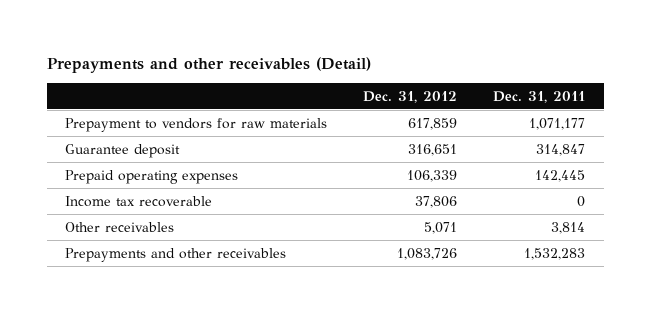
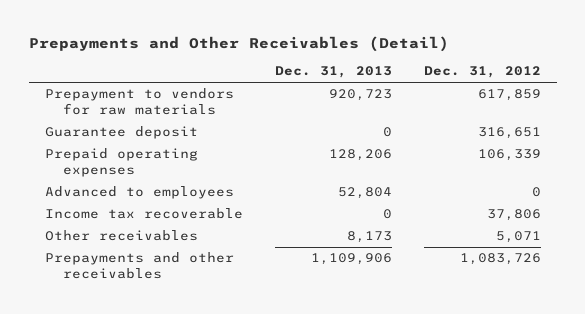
- Prepayments and other receivables (Detail)
+ Prepayments and Other Receivables (Detail)
- | Dec. 31, 2012 | Dec. 31, 2011
+ | Dec. 31, 2013 | Dec. 31, 2012
+ Advanced to employees | 52,804 | 0

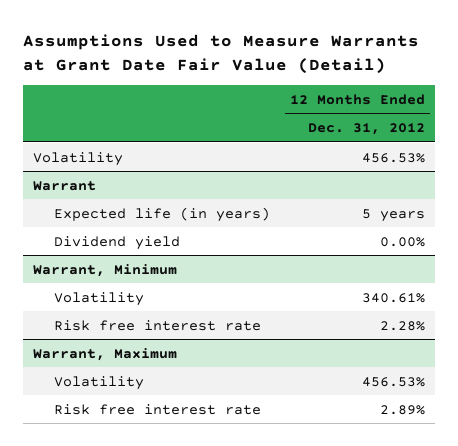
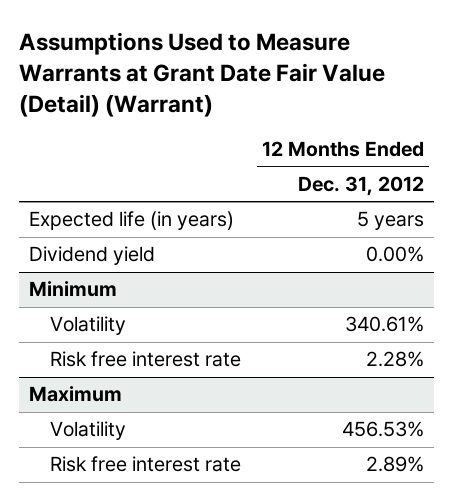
- Assumptions Used to Measure Warrants at Grant Date Fair Value (Detail)
+ Assumptions Used to Measure Warrants at Grant Date Fair Value (Detail) (Warrant)
- Volatility | 456.53%
- Warrant
- Warrant, Minimum
+ Minimum
- Warrant, Maximum
+ Maximum

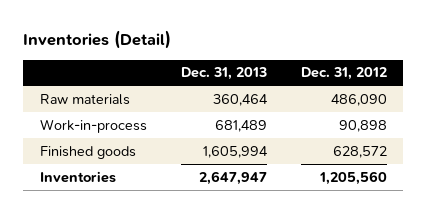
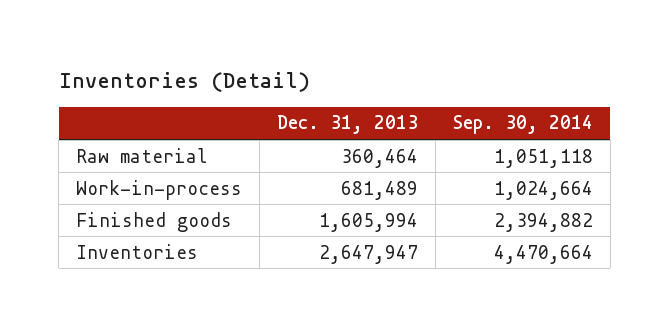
- | Dec. 31, 2013 | Dec. 31, 2012
+ | Dec. 31, 2013 | Sep. 30, 2014
- Raw materials | 360,464 | 486,090
+ Raw material | 360,464 | 1,051,118

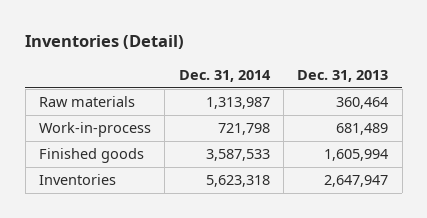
- | Dec. 31, 2013 | Sep. 30, 2014
+ | Dec. 31, 2014 | Dec. 31, 2013
- Raw material | 360,464 | 1,051,118
+ Raw materials | 1,313,987 | 360,464

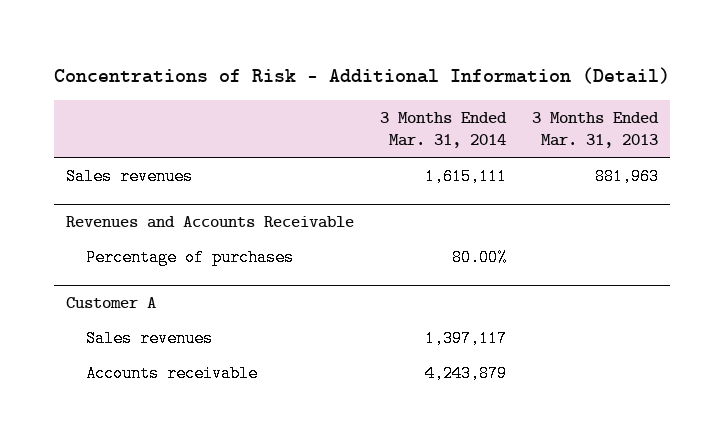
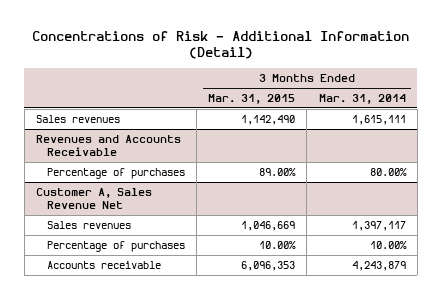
- | 3 Months Ended Mar. 31, 2014 | 3 Months Ended Mar. 31, 2013
+ | 3 Months Ended Mar. 31, 2015 | 3 Months Ended Mar. 31, 2014
- Customer A
+ Customer A, Sales Revenue Net
+ Percentage of purchases | 10.00% | 10.00%

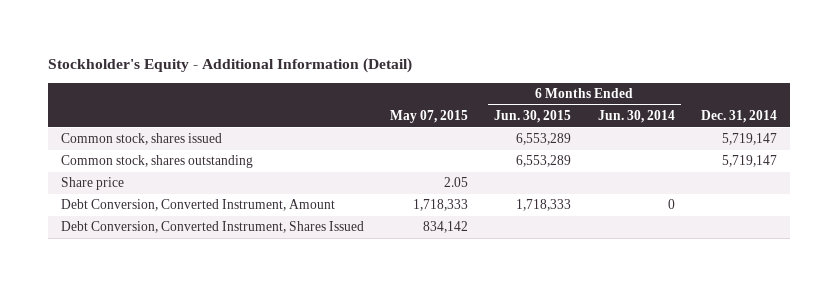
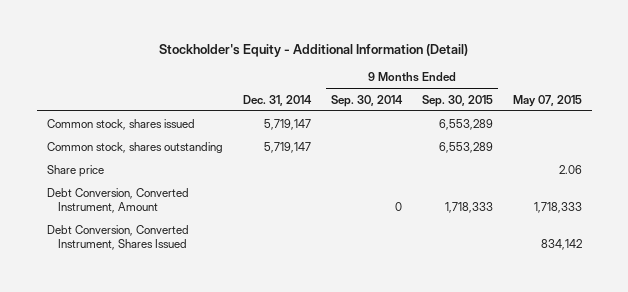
- | May 07, 2015 | 6 Months Ended Jun. 30, 2015 | 6 Months Ended Jun. 30, 2014 | Dec. 31, 2014
+ | Dec. 31, 2014 | 9 Months Ended Sep. 30, 2014 | 9 Months Ended Sep. 30, 2015 | May 07, 2015
- Share price | 2.05 | | |
+ Share price | | | | 2.06

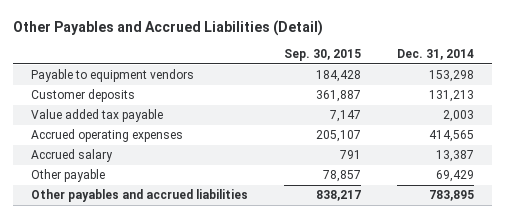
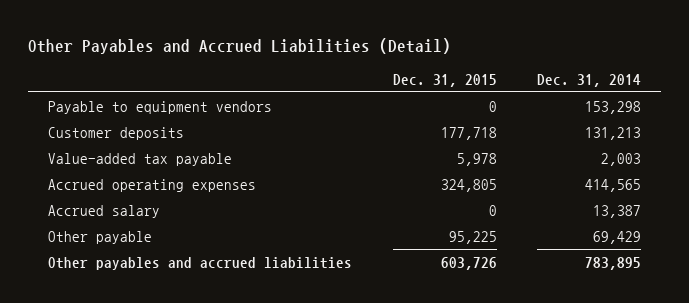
- | Sep. 30, 2015 | Dec. 31, 2014
+ | Dec. 31, 2015 | Dec. 31, 2014
- Value added tax payable | 7,147 | 2,003
+ Value-added tax payable | 5,978 | 2,003

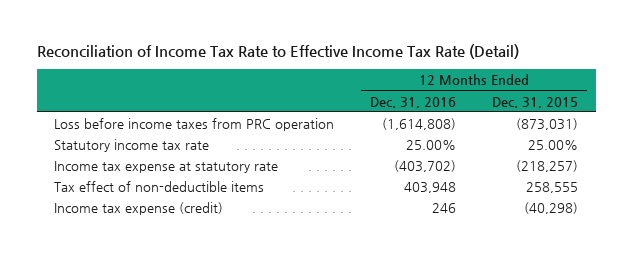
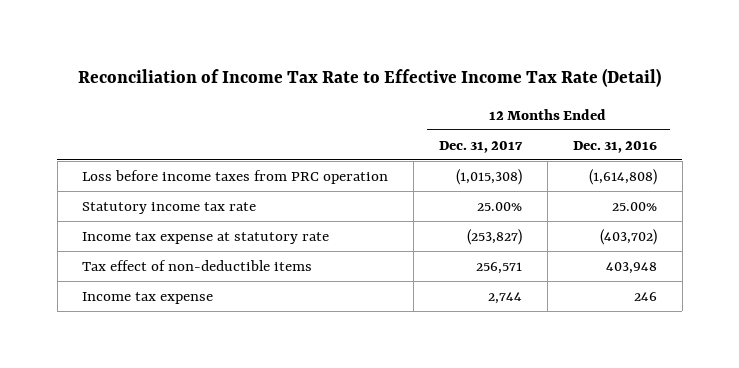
- | 12 Months Ended Dec. 31, 2016 | 12 Months Ended Dec. 31, 2015
+ | 12 Months Ended Dec. 31, 2017 | 12 Months Ended Dec. 31, 2016
- Income tax expense (credit) | 246 | (40,298)
+ Income tax expense | 2,744 | 246

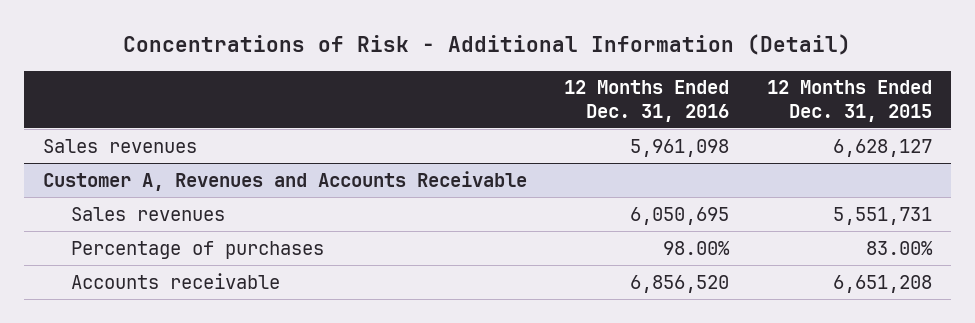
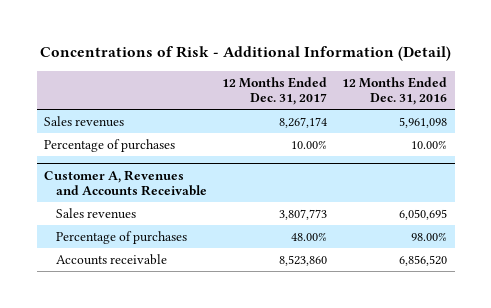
- | 12 Months Ended Dec. 31, 2016 | 12 Months Ended Dec. 31, 2015
+ | 12 Months Ended Dec. 31, 2017 | 12 Months Ended Dec. 31, 2016
+ Percentage of purchases | 10.00% | 10.00%

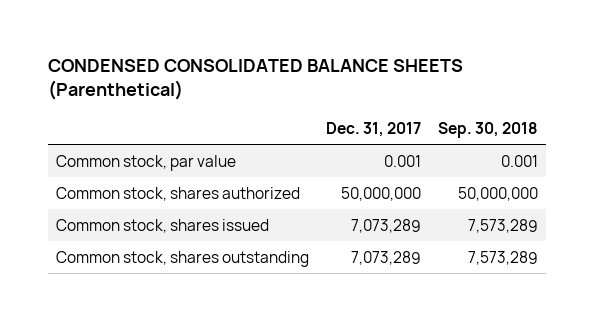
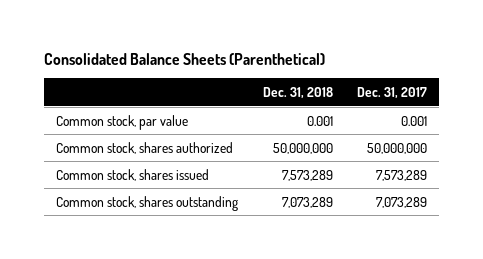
- CONDENSED CONSOLIDATED BALANCE SHEETS (Parenthetical)
+ Consolidated Balance Sheets (Parenthetical)
- | Dec. 31, 2017 | Sep. 30, 2018
+ | Dec. 31, 2018 | Dec. 31, 2017
- Common stock, shares issued | 7,073,289 | 7,573,289
+ Common stock, shares issued | 7,573,289 | 7,573,289

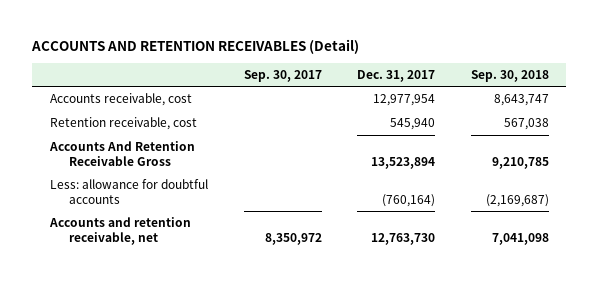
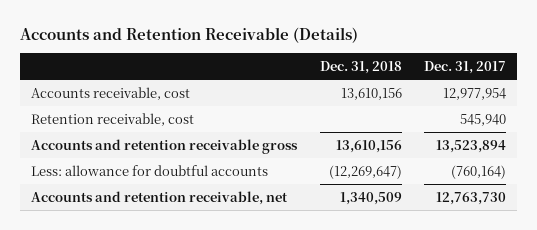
- ACCOUNTS AND RETENTION RECEIVABLES (Detail)
+ Accounts and Retention Receivable (Details)
- | Sep. 30, 2017 | Dec. 31, 2017 | Sep. 30, 2018
+ | Dec. 31, 2018 | Dec. 31, 2017
- Accounts And Retention Receivable Gross | | 13,523,894 | 9,210,785
+ Accounts and retention receivable gross | 13,610,156 | 13,523,894

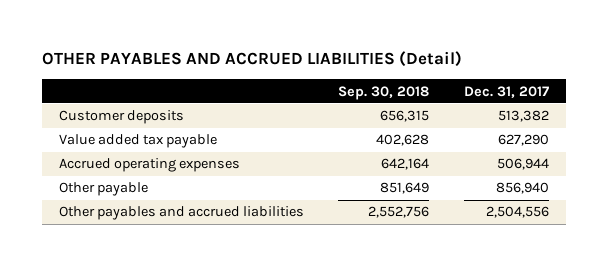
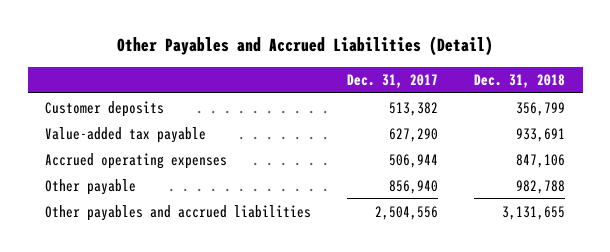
- OTHER PAYABLES AND ACCRUED LIABILITIES (Detail)
+ Other Payables and Accrued Liabilities (Detail)
- | Sep. 30, 2018 | Dec. 31, 2017
+ | Dec. 31, 2017 | Dec. 31, 2018
- Value added tax payable | 402,628 | 627,290
+ Value-added tax payable | 627,290 | 933,691

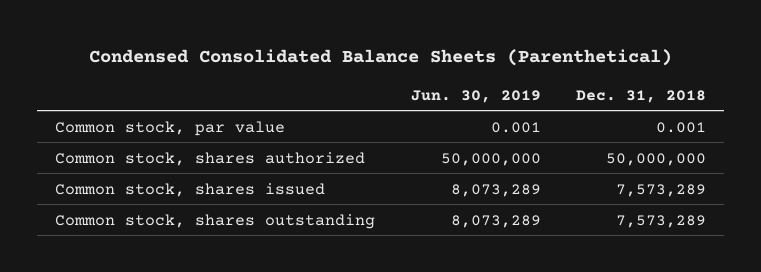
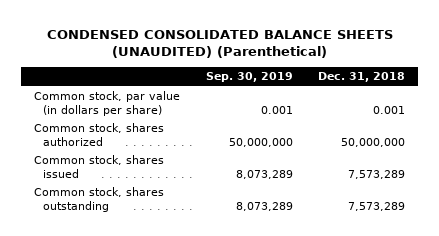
- Condensed Consolidated Balance Sheets (Parenthetical)
+ CONDENSED CONSOLIDATED BALANCE SHEETS (UNAUDITED) (Parenthetical)
- | Jun. 30, 2019 | Dec. 31, 2018
+ | Sep. 30, 2019 | Dec. 31, 2018
- Common stock, par value | 0.001 | 0.001
+ Common stock, par value (in dollars per share) | 0.001 | 0.001

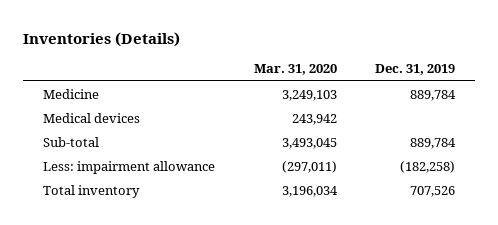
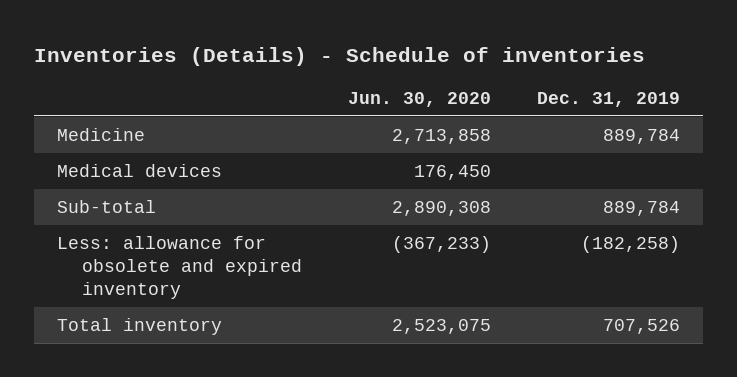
- Inventories (Details)
+ Inventories (Details) - Schedule of inventories
- | Mar. 31, 2020 | Dec. 31, 2019
+ | Jun. 30, 2020 | Dec. 31, 2019
- Less: impairment allowance | (297,011) | (182,258)
+ Less: allowance for obsolete and expired inventory | (367,233) | (182,258)

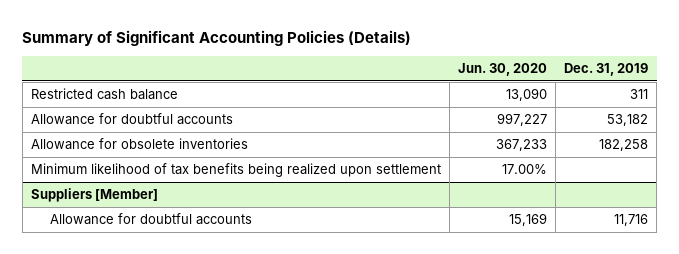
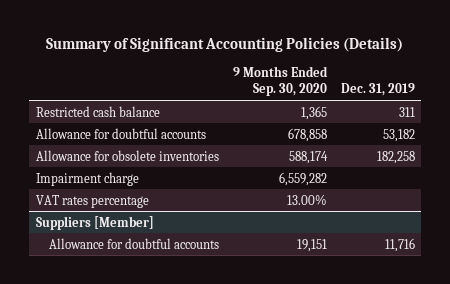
- | Jun. 30, 2020 | Dec. 31, 2019
+ | 9 Months Ended Sep. 30, 2020 | Dec. 31, 2019
- Minimum likelihood of tax benefits being realized upon settlement | 17.00% |
+ Impairment charge | 6,559,282 |
+ VAT rates percentage | 13.00% |

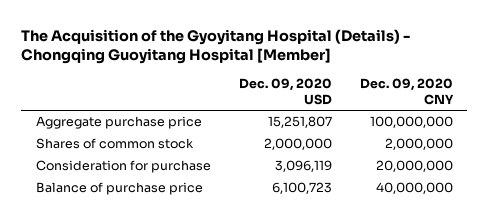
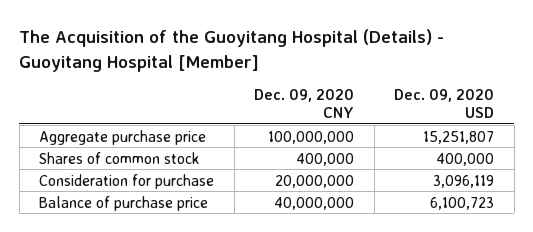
- The Acquisition of the Gyoyitang Hospital (Details) - Chongqing Guoyitang Hospital [Member]
+ The Acquisition of the Guoyitang Hospital (Details) - Guoyitang Hospital [Member]
- | Dec. 09, 2020 USD | Dec. 09, 2020 CNY
+ | Dec. 09, 2020 CNY | Dec. 09, 2020 USD
- Shares of common stock | 2,000,000 | 2,000,000
+ Shares of common stock | 400,000 | 400,000

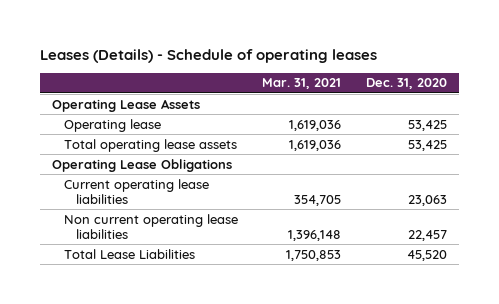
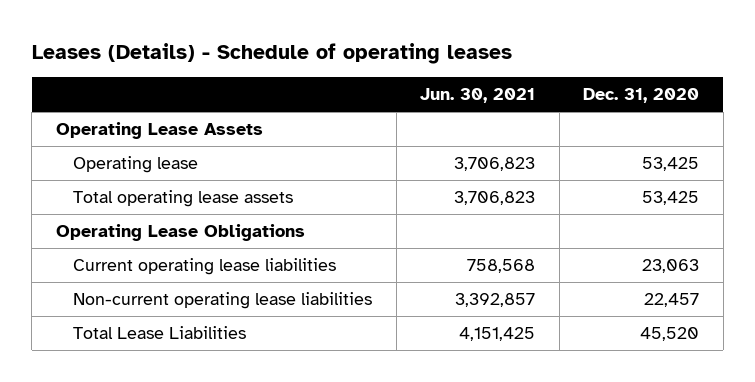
- | Mar. 31, 2021 | Dec. 31, 2020
+ | Jun. 30, 2021 | Dec. 31, 2020
- Non current operating lease liabilities | 1,396,148 | 22,457
+ Non-current operating lease liabilities | 3,392,857 | 22,457

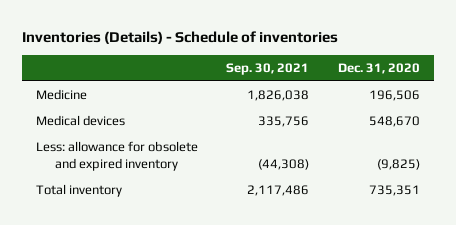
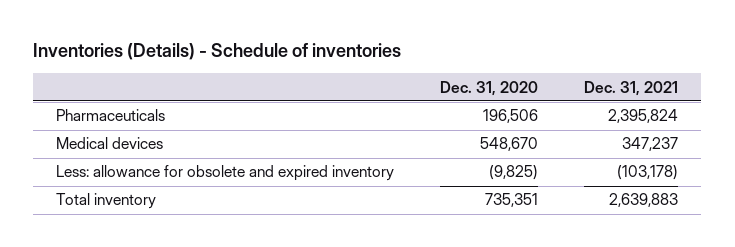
- | Sep. 30, 2021 | Dec. 31, 2020
+ | Dec. 31, 2020 | Dec. 31, 2021
- Medicine | 1,826,038 | 196,506
+ Pharmaceuticals | 196,506 | 2,395,824

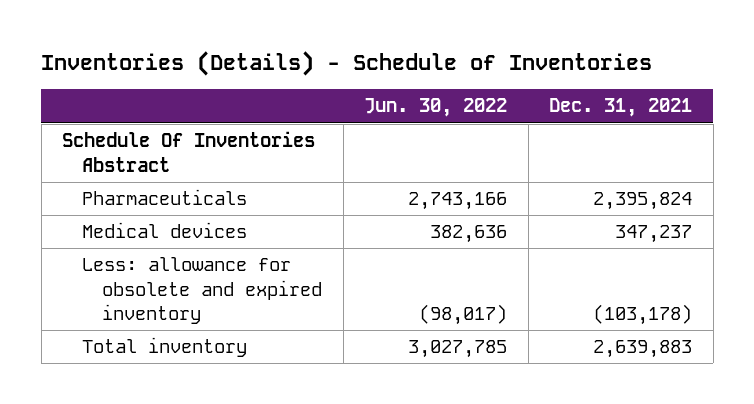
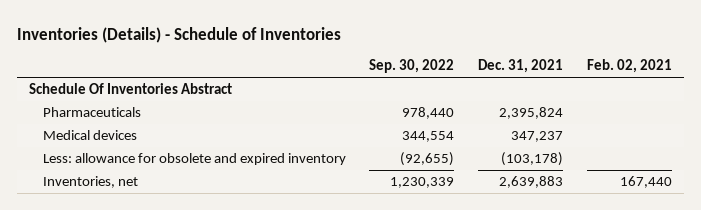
- | Jun. 30, 2022 | Dec. 31, 2021
+ | Sep. 30, 2022 | Dec. 31, 2021 | Feb. 02, 2021
- Total inventory | 3,027,785 | 2,639,883
+ Inventories, net | 1,230,339 | 2,639,883 | 167,440

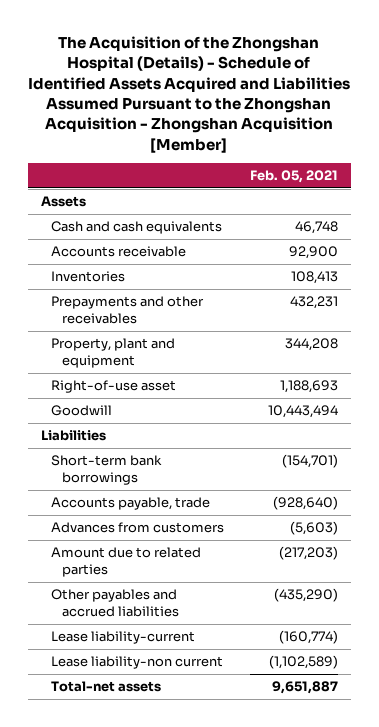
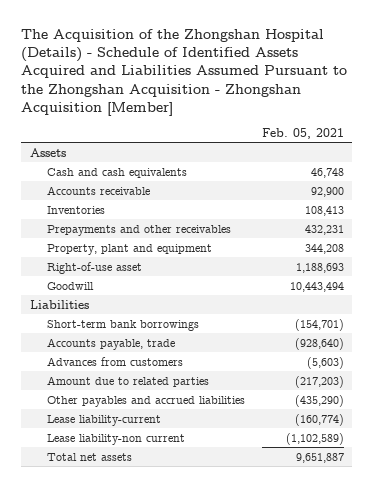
- Total-net assets | 9,651,887
+ Total net assets | 9,651,887

